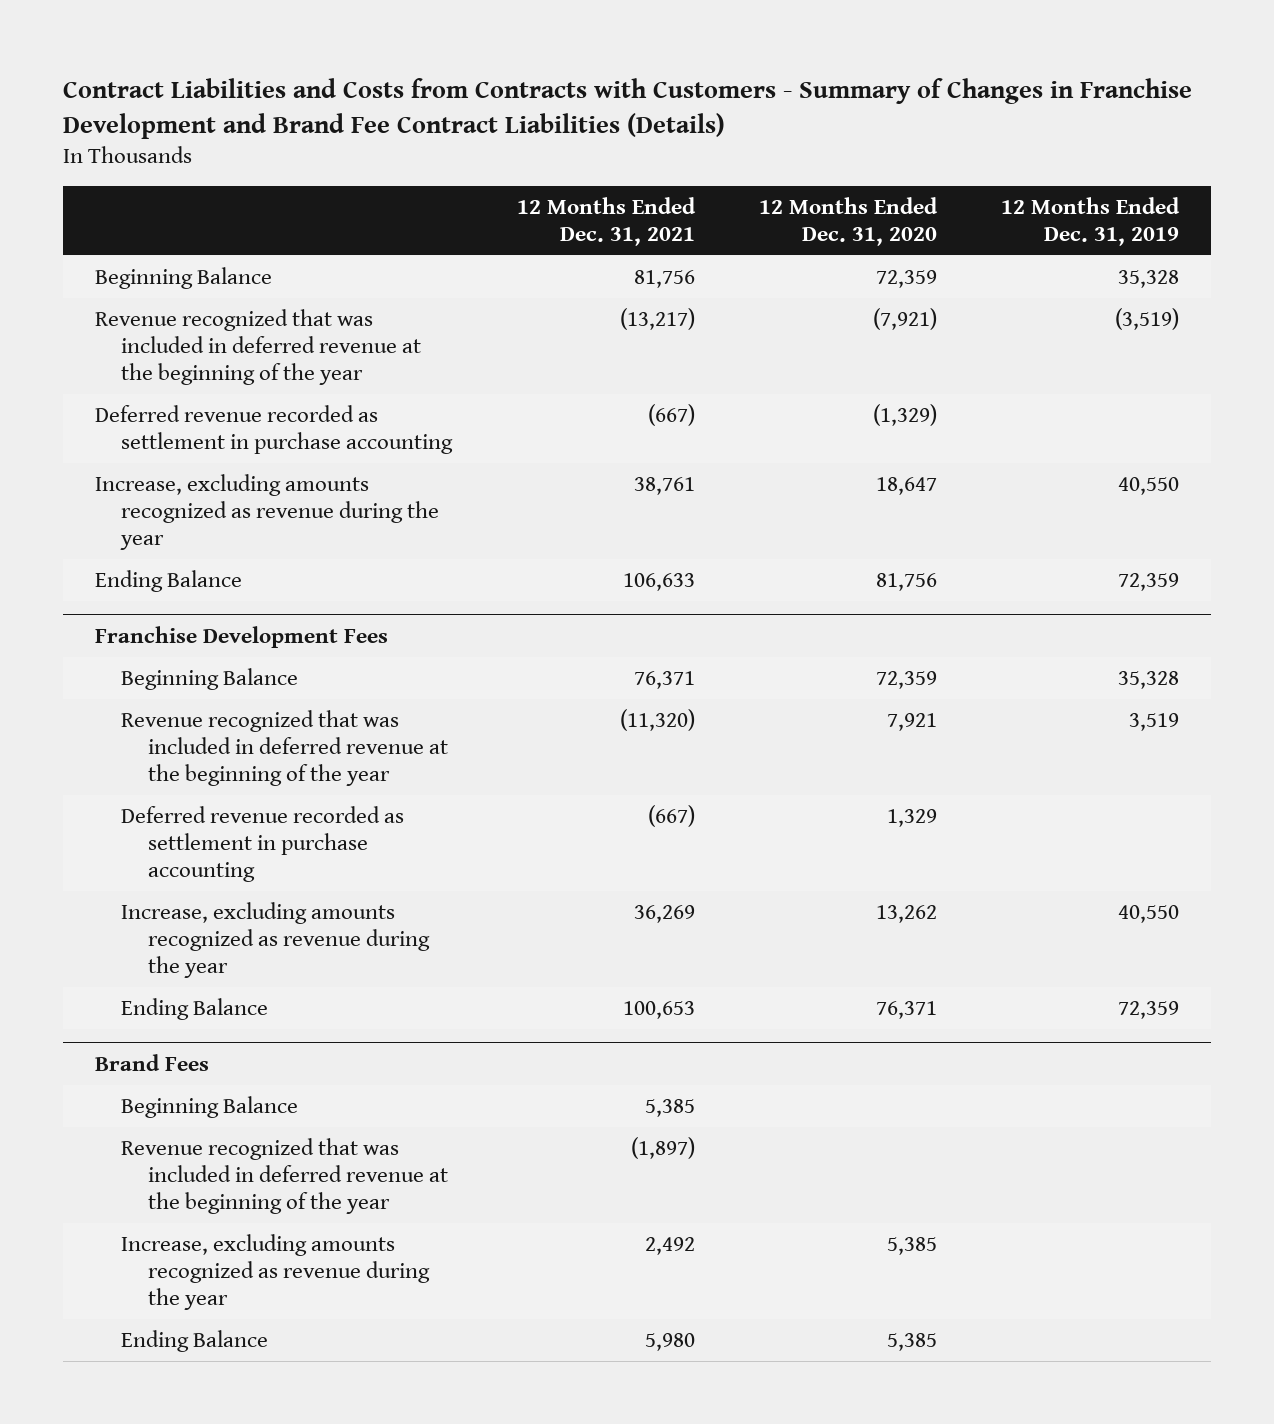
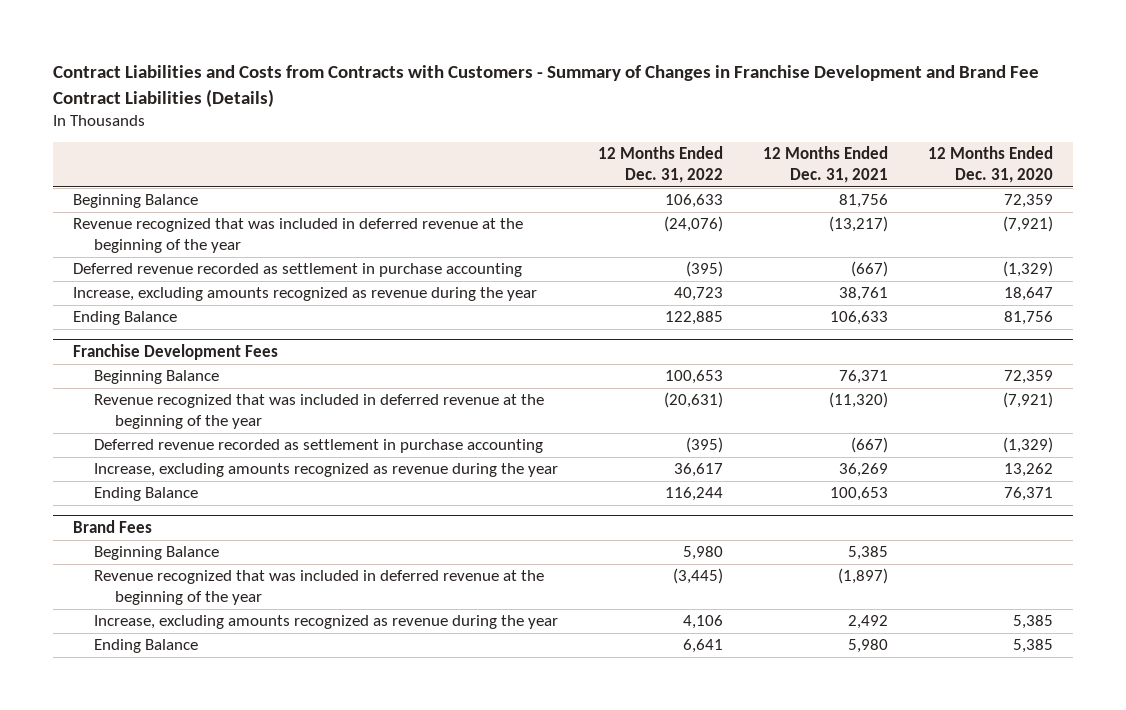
- | 12 Months Ended Dec. 31, 2021 | 12 Months Ended Dec. 31, 2020 | 12 Months Ended Dec. 31, 2019
+ | 12 Months Ended Dec. 31, 2022 | 12 Months Ended Dec. 31, 2021 | 12 Months Ended Dec. 31, 2020
@ Franchise Development Fees
- Revenue recognized that was included in deferred revenue at the beginning of the year | (11,320) | 7,921 | 3,519
- Deferred revenue recorded as settlement in purchase accounting | (667) | 1,329 |
+ Revenue recognized that was included in deferred revenue at the beginning of the year | (20,631) | (11,320) | (7,921)
+ Deferred revenue recorded as settlement in purchase accounting | (395) | (667) | (1,329)

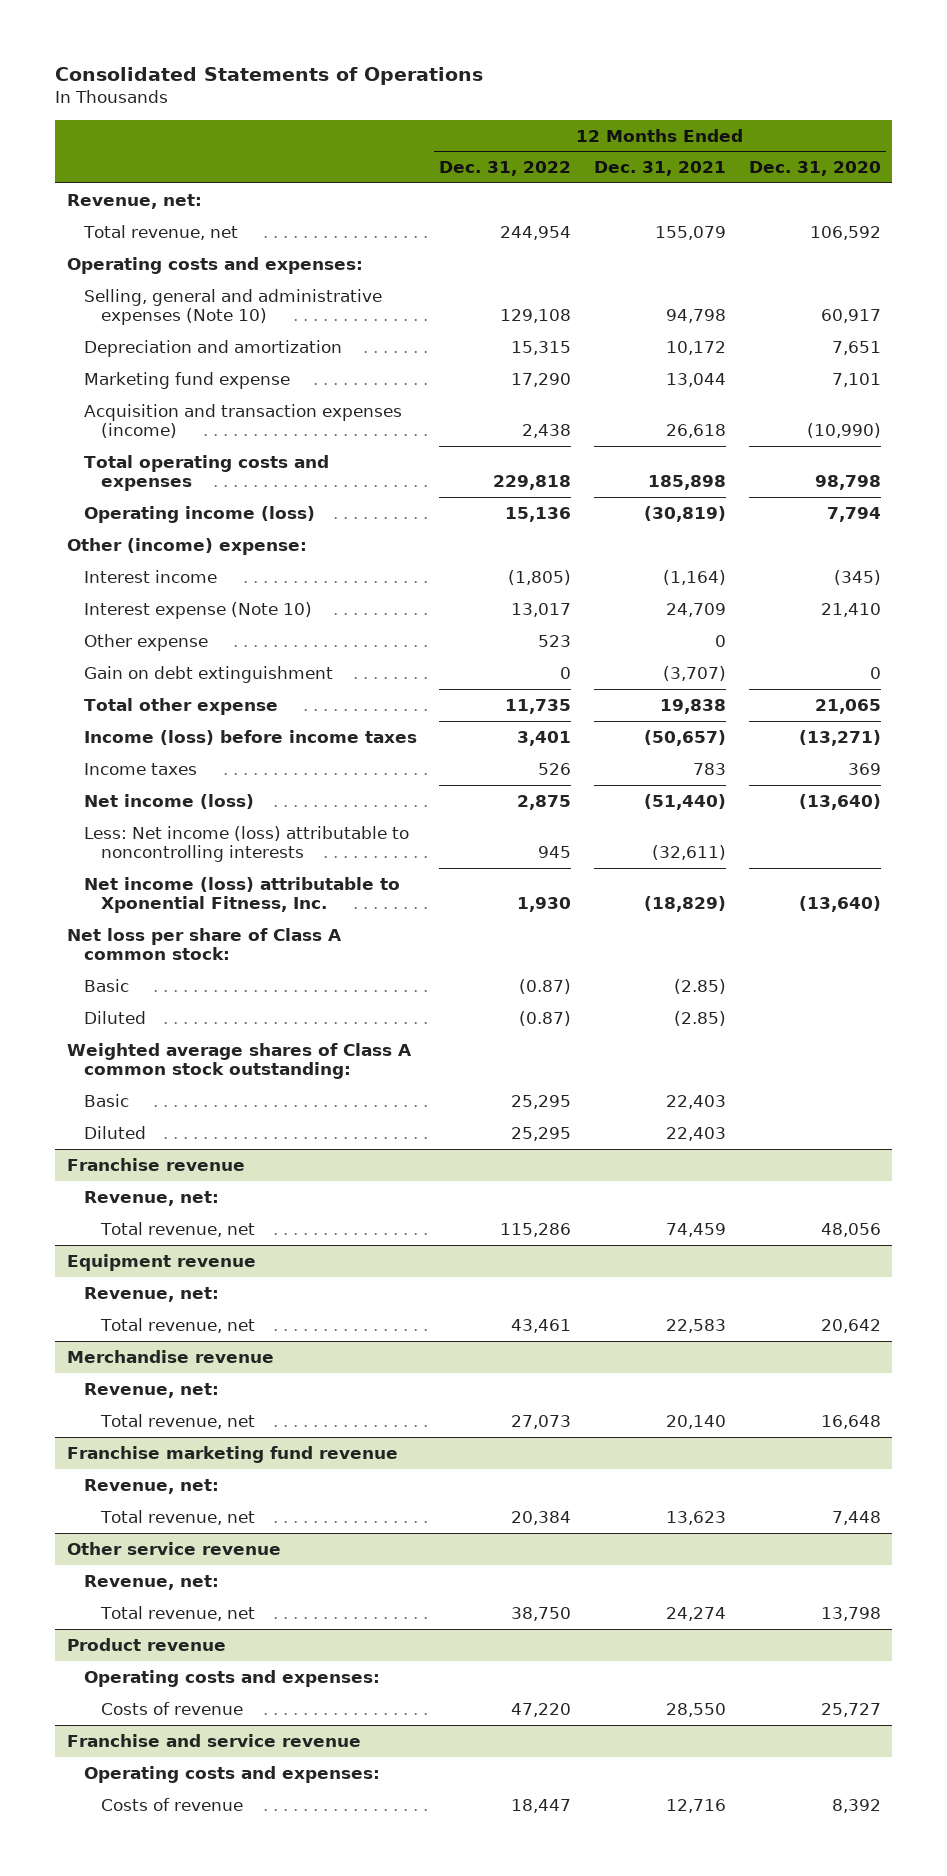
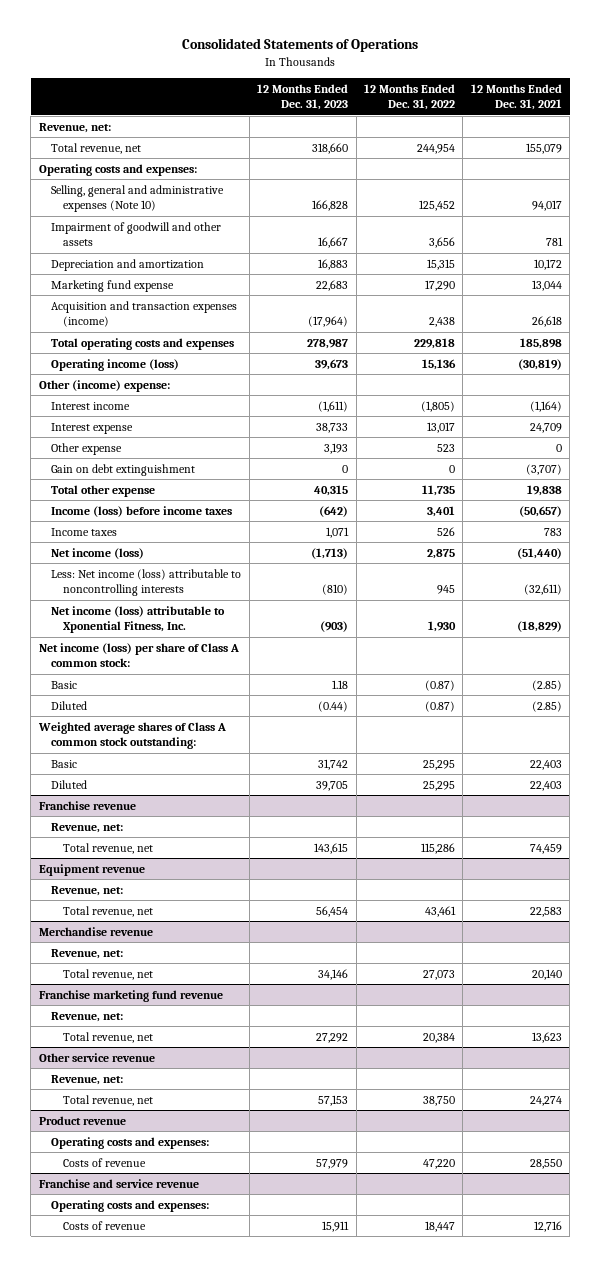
- | 12 Months Ended Dec. 31, 2022 | 12 Months Ended Dec. 31, 2021 | 12 Months Ended Dec. 31, 2020
+ | 12 Months Ended Dec. 31, 2023 | 12 Months Ended Dec. 31, 2022 | 12 Months Ended Dec. 31, 2021
- Selling, general and administrative expenses (Note 10) | 129,108 | 94,798 | 60,917
+ Selling, general and administrative expenses (Note 10) | 166,828 | 125,452 | 94,017
+ Impairment of goodwill and other assets | 16,667 | 3,656 | 781
- Interest expense (Note 10) | 13,017 | 24,709 | 21,410
+ Interest expense | 38,733 | 13,017 | 24,709
- Net loss per share of Class A common stock:
+ Net income (loss) per share of Class A common stock:

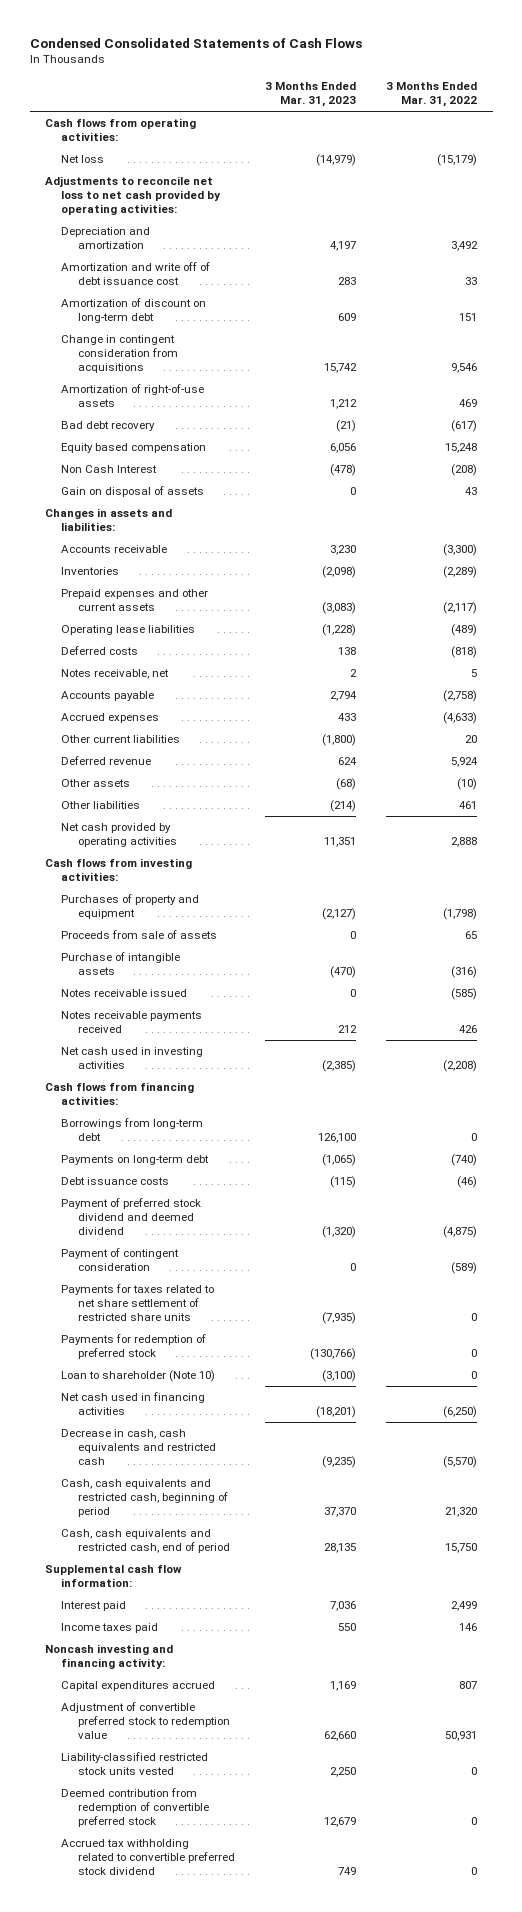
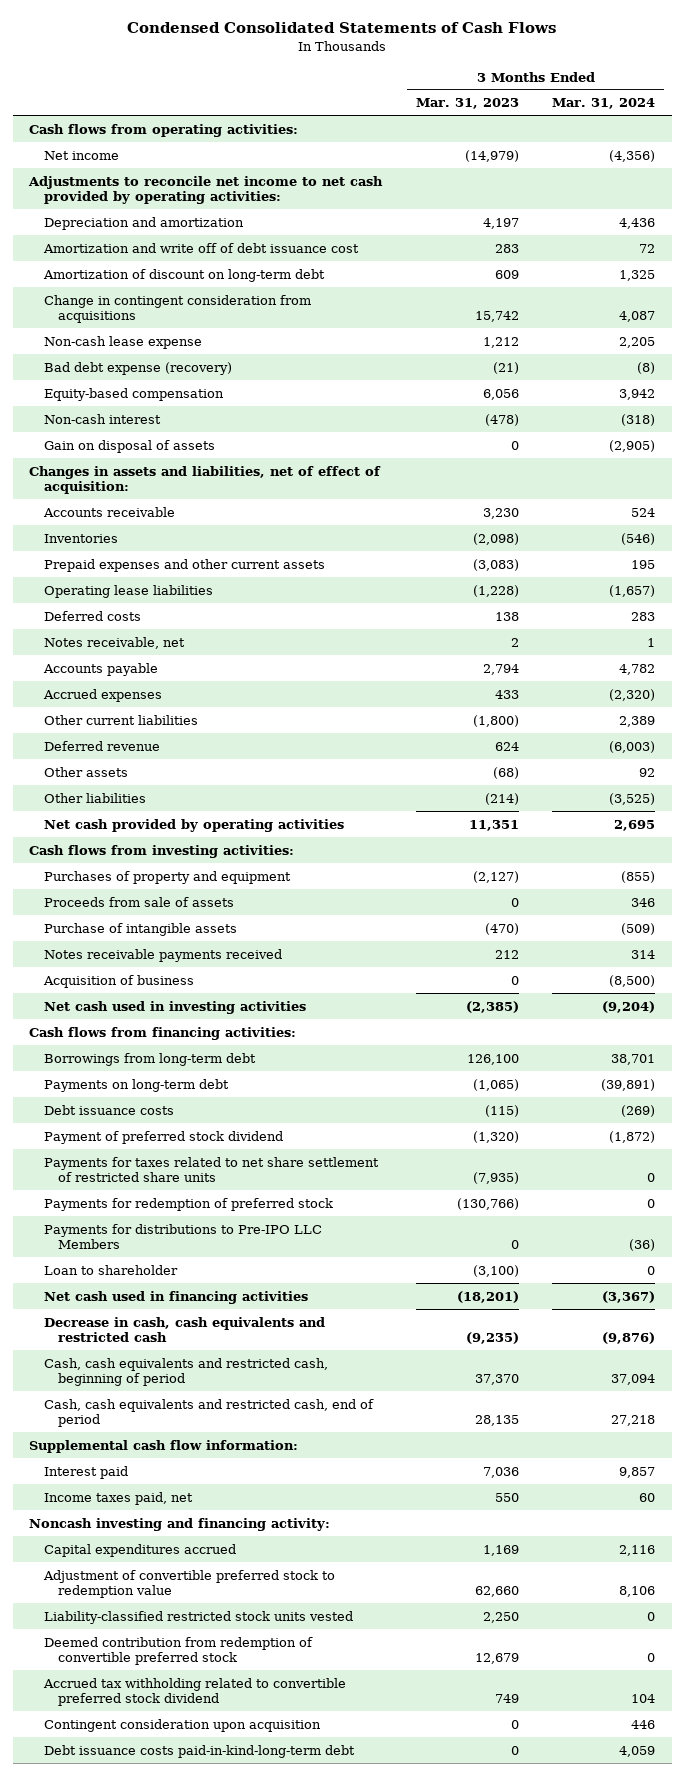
- | 3 Months Ended Mar. 31, 2023 | 3 Months Ended Mar. 31, 2022
+ | 3 Months Ended Mar. 31, 2023 | 3 Months Ended Mar. 31, 2024
- Net loss | (14,979) | (15,179)
- Adjustments to reconcile net loss to net cash provided by operating activities:
+ Net income | (14,979) | (4,356)
+ Adjustments to reconcile net income to net cash provided by operating activities:
- Amortization of right-of-use assets | 1,212 | 469
- Bad debt recovery | (21) | (617)
- Equity based compensation | 6,056 | 15,248
- Non Cash Interest | (478) | (208)
+ Non-cash lease expense | 1,212 | 2,205
+ Bad debt expense (recovery) | (21) | (8)
+ Equity-based compensation | 6,056 | 3,942
+ Non-cash interest | (478) | (318)
- Changes in assets and liabilities:
+ Changes in assets and liabilities, net of effect of acquisition:
- Notes receivable issued | 0 | (585)
+ Acquisition of business | 0 | (8,500)
- Payment of preferred stock dividend and deemed dividend | (1,320) | (4,875)
- Payment of contingent consideration | 0 | (589)
+ Payment of preferred stock dividend | (1,320) | (1,872)
- Loan to shareholder (Note 10) | (3,100) | 0
+ Payments for distributions to Pre-IPO LLC Members | 0 | (36)
+ Loan to shareholder | (3,100) | 0
- Income taxes paid | 550 | 146
+ Income taxes paid, net | 550 | 60
+ Contingent consideration upon acquisition | 0 | 446
+ Debt issuance costs paid-in-kind-long-term debt | 0 | 4,059

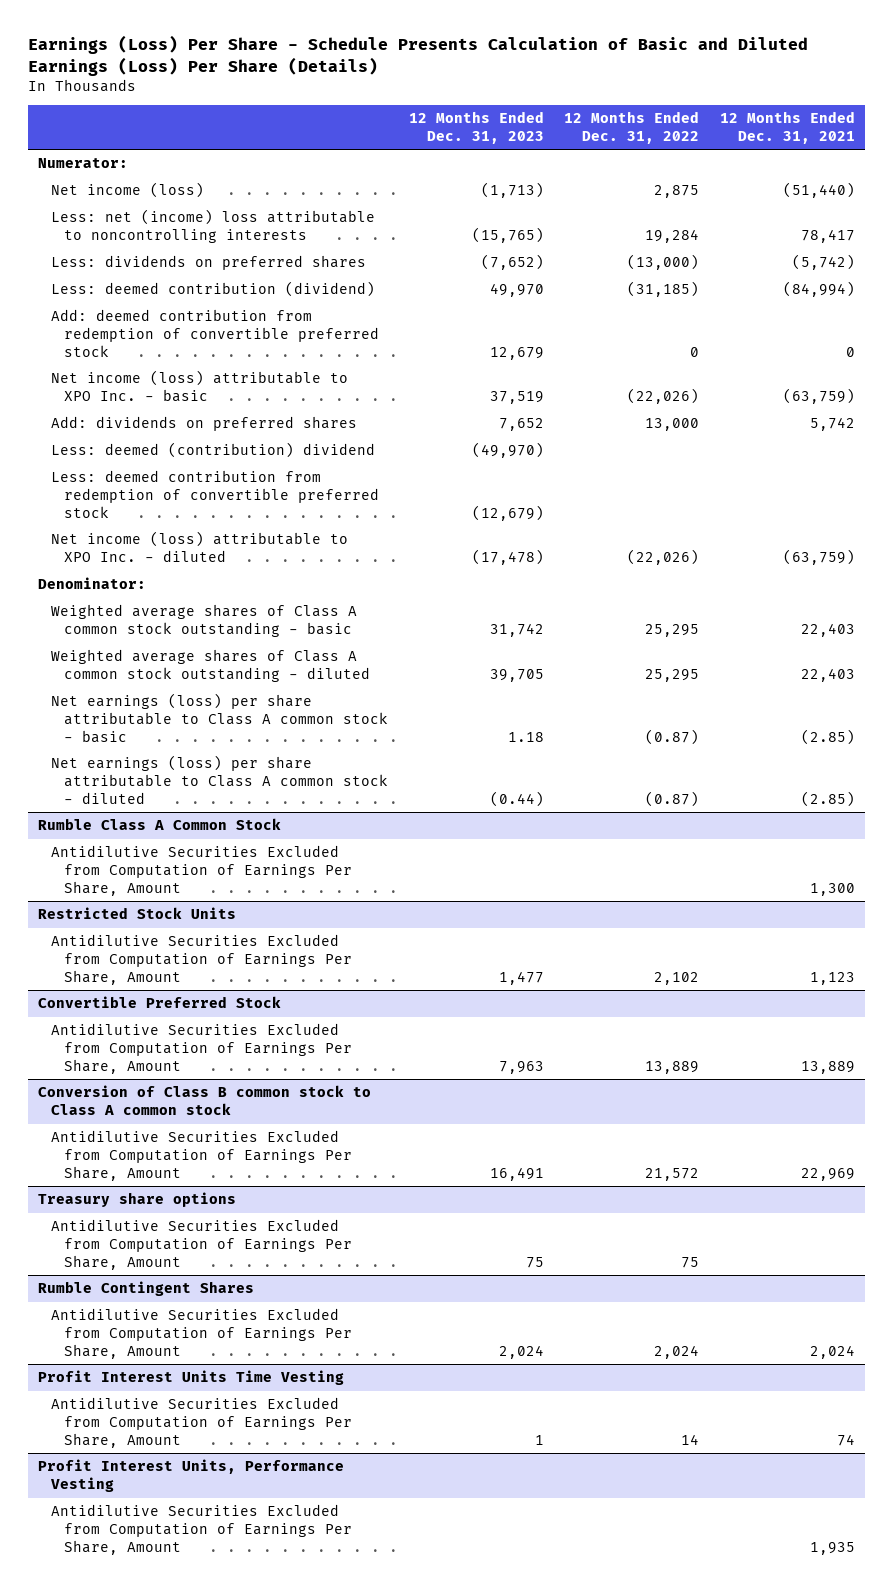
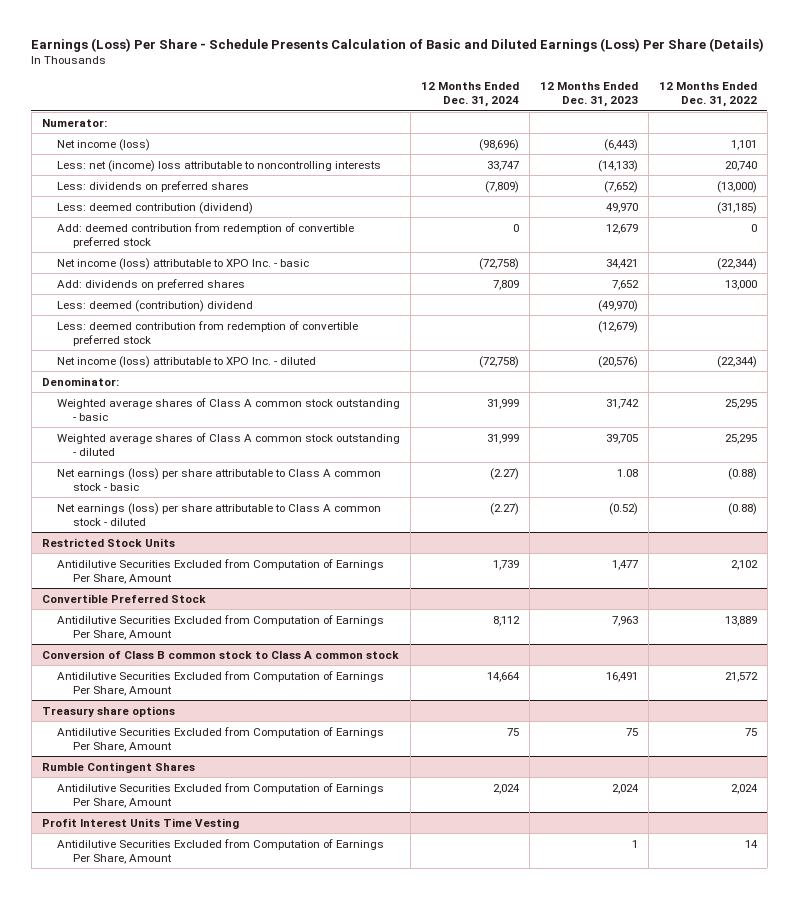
- | 12 Months Ended Dec. 31, 2023 | 12 Months Ended Dec. 31, 2022 | 12 Months Ended Dec. 31, 2021
+ | 12 Months Ended Dec. 31, 2024 | 12 Months Ended Dec. 31, 2023 | 12 Months Ended Dec. 31, 2022
- Net income (loss) | (1,713) | 2,875 | (51,440)
- Less: net (income) loss attributable to noncontrolling interests | (15,765) | 19,284 | 78,417
+ Net income (loss) | (98,696) | (6,443) | 1,101
+ Less: net (income) loss attributable to noncontrolling interests | 33,747 | (14,133) | 20,740
- Net income (loss) attributable to XPO Inc. - basic | 37,519 | (22,026) | (63,759)
+ Net income (loss) attributable to XPO Inc. - basic | (72,758) | 34,421 | (22,344)
- Net income (loss) attributable to XPO Inc. - diluted | (17,478) | (22,026) | (63,759)
+ Net income (loss) attributable to XPO Inc. - diluted | (72,758) | (20,576) | (22,344)
- Net earnings (loss) per share attributable to Class A common stock - basic | 1.18 | (0.87) | (2.85)
- Net earnings (loss) per share attributable to Class A common stock - diluted | (0.44) | (0.87) | (2.85)
- Rumble Class A Common Stock
- Antidilutive Securities Excluded from Computation of Earnings Per Share, Amount | | | 1,300
+ Net earnings (loss) per share attributable to Class A common stock - basic | (2.27) | 1.08 | (0.88)
+ Net earnings (loss) per share attributable to Class A common stock - diluted | (2.27) | (0.52) | (0.88)
- Profit Interest Units, Performance Vesting
- Antidilutive Securities Excluded from Computation of Earnings Per Share, Amount | | | 1,935

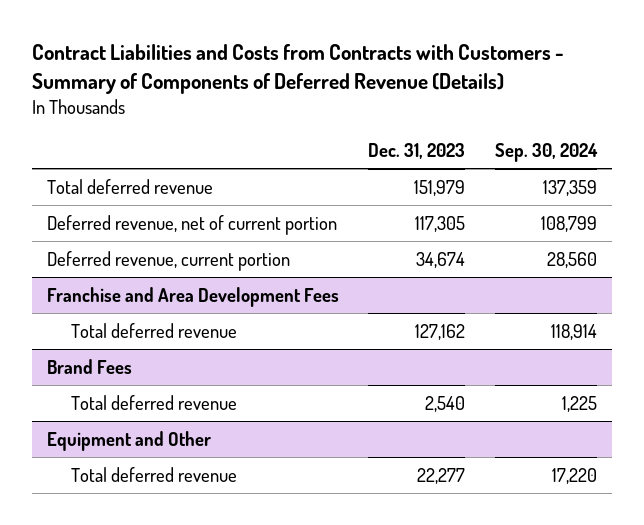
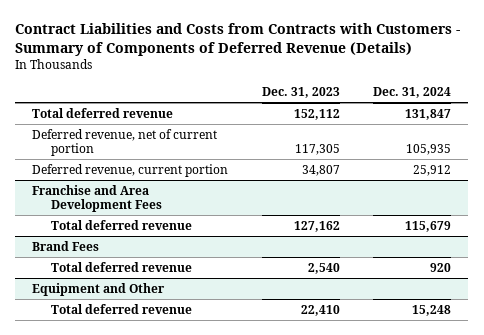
- | Dec. 31, 2023 | Sep. 30, 2024
+ | Dec. 31, 2023 | Dec. 31, 2024
- Total deferred revenue | 151,979 | 137,359
+ Total deferred revenue | 152,112 | 131,847
- Deferred revenue, current portion | 34,674 | 28,560
+ Deferred revenue, current portion | 34,807 | 25,912
@ Equipment and Other
- Total deferred revenue | 22,277 | 17,220
+ Total deferred revenue | 22,410 | 15,248

